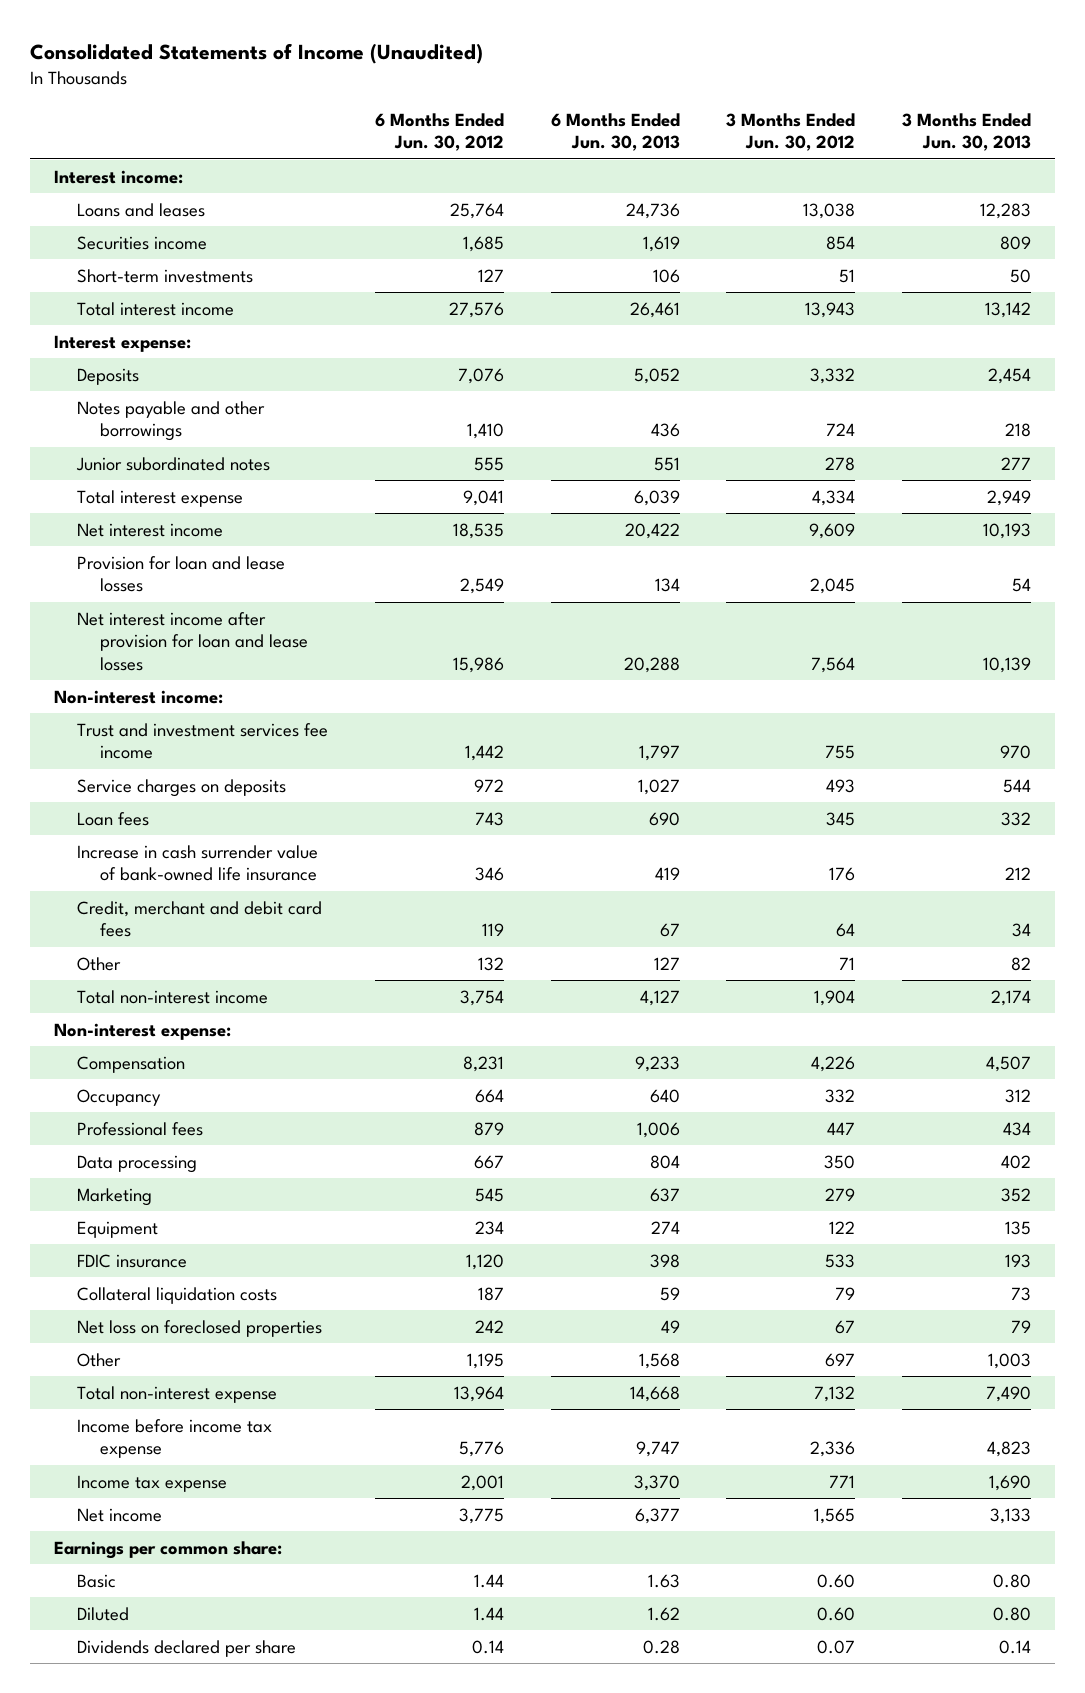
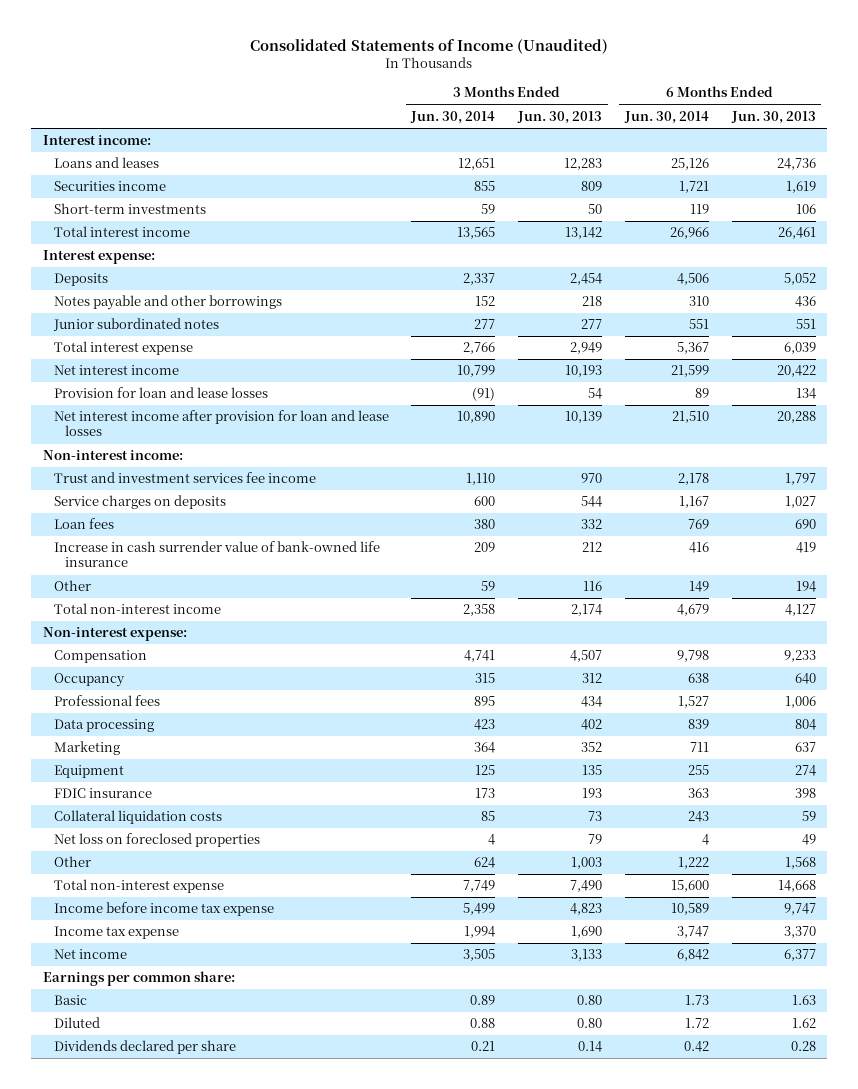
- | 6 Months Ended Jun. 30, 2012 | 6 Months Ended Jun. 30, 2013 | 3 Months Ended Jun. 30, 2012 | 3 Months Ended Jun. 30, 2013
+ | 3 Months Ended Jun. 30, 2014 | 3 Months Ended Jun. 30, 2013 | 6 Months Ended Jun. 30, 2014 | 6 Months Ended Jun. 30, 2013
- Credit, merchant and debit card fees | 119 | 67 | 64 | 34
- Other | 132 | 127 | 71 | 82
+ Other | 59 | 116 | 149 | 194

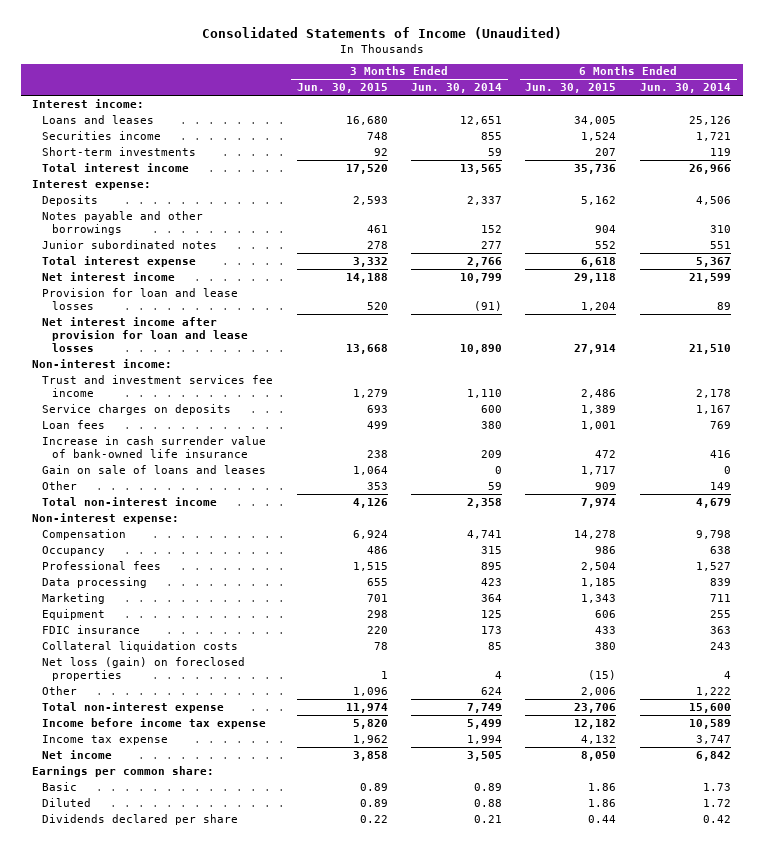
- | 3 Months Ended Jun. 30, 2014 | 3 Months Ended Jun. 30, 2013 | 6 Months Ended Jun. 30, 2014 | 6 Months Ended Jun. 30, 2013
+ | 3 Months Ended Jun. 30, 2015 | 3 Months Ended Jun. 30, 2014 | 6 Months Ended Jun. 30, 2015 | 6 Months Ended Jun. 30, 2014
+ Gain on sale of loans and leases | 1,064 | 0 | 1,717 | 0
- Net loss on foreclosed properties | 4 | 79 | 4 | 49
+ Net loss (gain) on foreclosed properties | 1 | 4 | (15) | 4

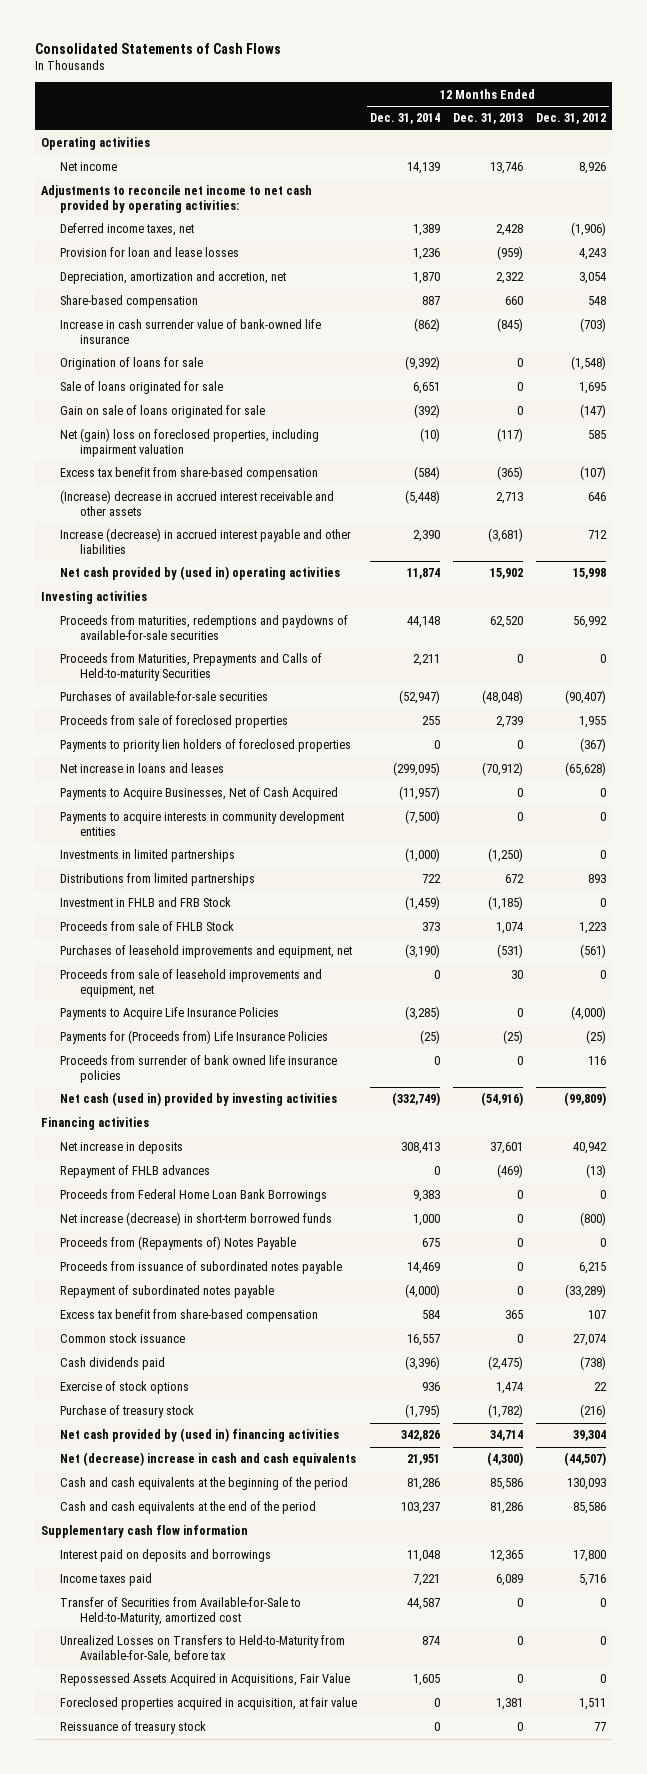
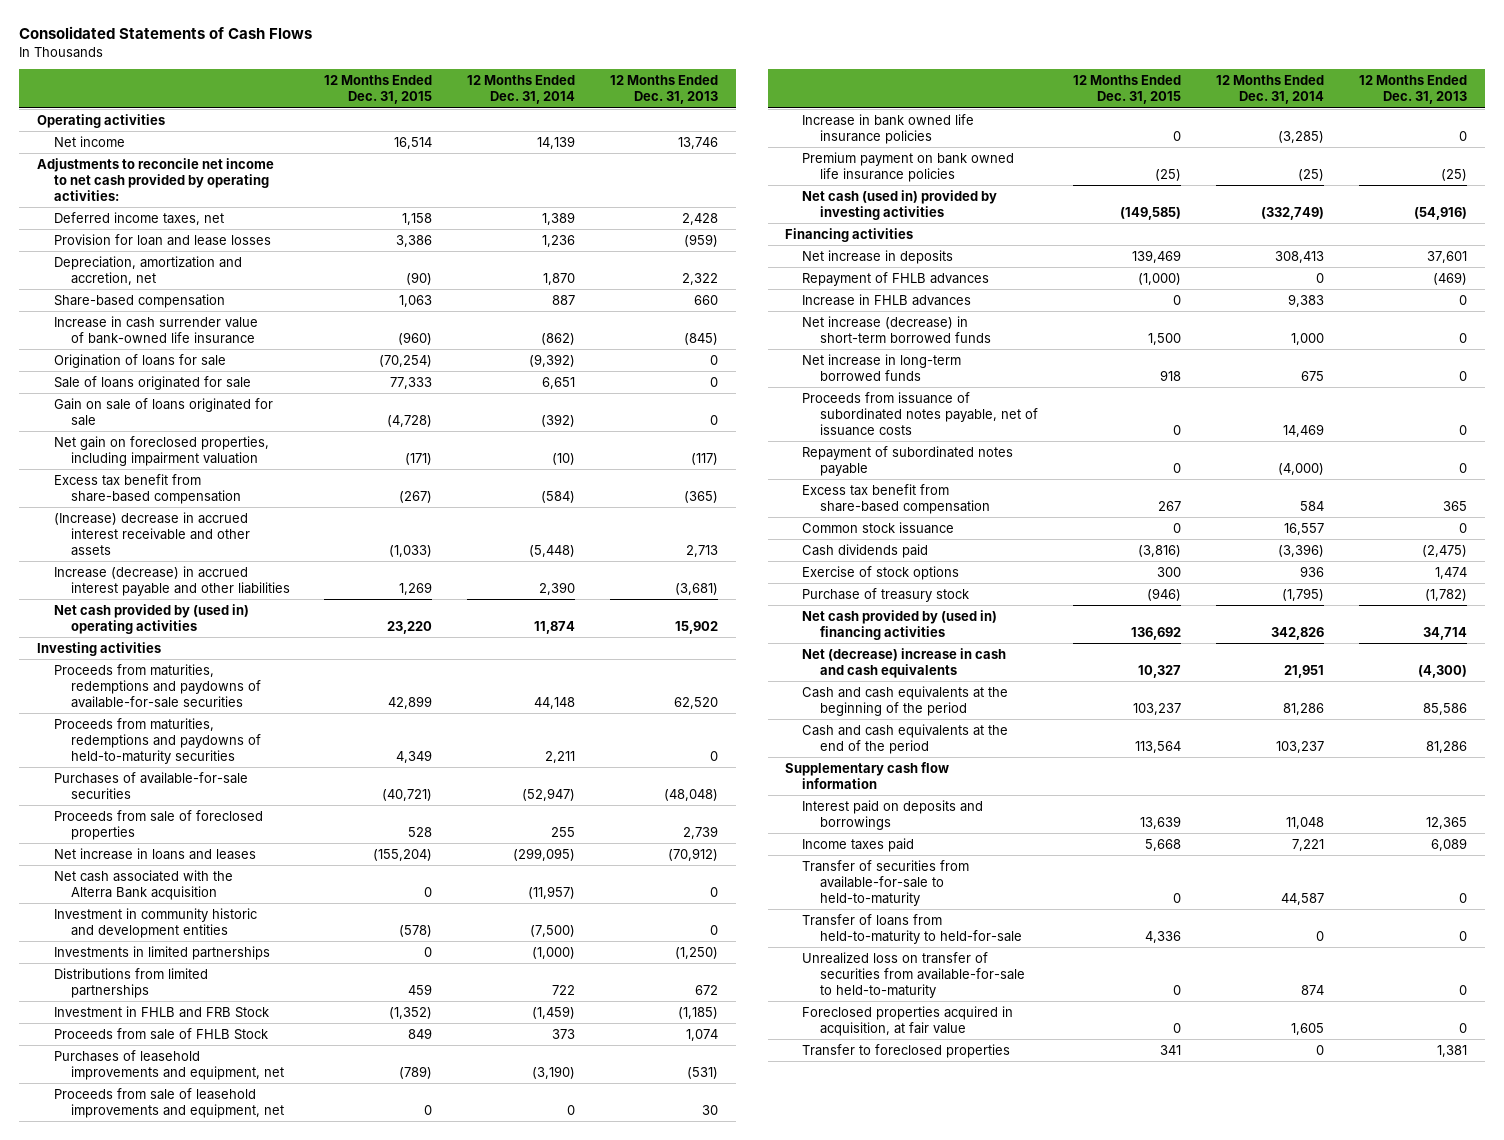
- | 12 Months Ended Dec. 31, 2014 | 12 Months Ended Dec. 31, 2013 | 12 Months Ended Dec. 31, 2012
+ | 12 Months Ended Dec. 31, 2015 | 12 Months Ended Dec. 31, 2014 | 12 Months Ended Dec. 31, 2013
- Net (gain) loss on foreclosed properties, including impairment valuation | (10) | (117) | 585
+ Net gain on foreclosed properties, including impairment valuation | (171) | (10) | (117)
- Proceeds from Maturities, Prepayments and Calls of Held-to-maturity Securities | 2,211 | 0 | 0
+ Proceeds from maturities, redemptions and paydowns of held-to-maturity securities | 4,349 | 2,211 | 0
- Payments to priority lien holders of foreclosed properties | 0 | 0 | (367)
- Payments to Acquire Businesses, Net of Cash Acquired | (11,957) | 0 | 0
- Payments to acquire interests in community development entities | (7,500) | 0 | 0
+ Net cash associated with the Alterra Bank acquisition | 0 | (11,957) | 0
+ Investment in community historic and development entities | (578) | (7,500) | 0
- Payments to Acquire Life Insurance Policies | (3,285) | 0 | (4,000)
- Payments for (Proceeds from) Life Insurance Policies | (25) | (25) | (25)
- Proceeds from surrender of bank owned life insurance policies | 0 | 0 | 116
+ Increase in bank owned life insurance policies | 0 | (3,285) | 0
+ Premium payment on bank owned life insurance policies | (25) | (25) | (25)
- Proceeds from Federal Home Loan Bank Borrowings | 9,383 | 0 | 0
+ Increase in FHLB advances | 0 | 9,383 | 0
- Proceeds from (Repayments of) Notes Payable | 675 | 0 | 0
- Proceeds from issuance of subordinated notes payable | 14,469 | 0 | 6,215
+ Net increase in long-term borrowed funds | 918 | 675 | 0
+ Proceeds from issuance of subordinated notes payable, net of issuance costs | 0 | 14,469 | 0
- Transfer of Securities from Available-for-Sale to Held-to-Maturity, amortized cost | 44,587 | 0 | 0
- Unrealized Losses on Transfers to Held-to-Maturity from Available-for-Sale, before tax | 874 | 0 | 0
- Repossessed Assets Acquired in Acquisitions, Fair Value | 1,605 | 0 | 0
- Foreclosed properties acquired in acquisition, at fair value | 0 | 1,381 | 1,511
- Reissuance of treasury stock | 0 | 0 | 77
+ Transfer of securities from available-for-sale to held-to-maturity | 0 | 44,587 | 0
+ Transfer of loans from held-to-maturity to held-for-sale | 4,336 | 0 | 0
+ Unrealized loss on transfer of securities from available-for-sale to held-to-maturity | 0 | 874 | 0
+ Foreclosed properties acquired in acquisition, at fair value | 0 | 1,605 | 0
+ Transfer to foreclosed properties | 341 | 0 | 1,381

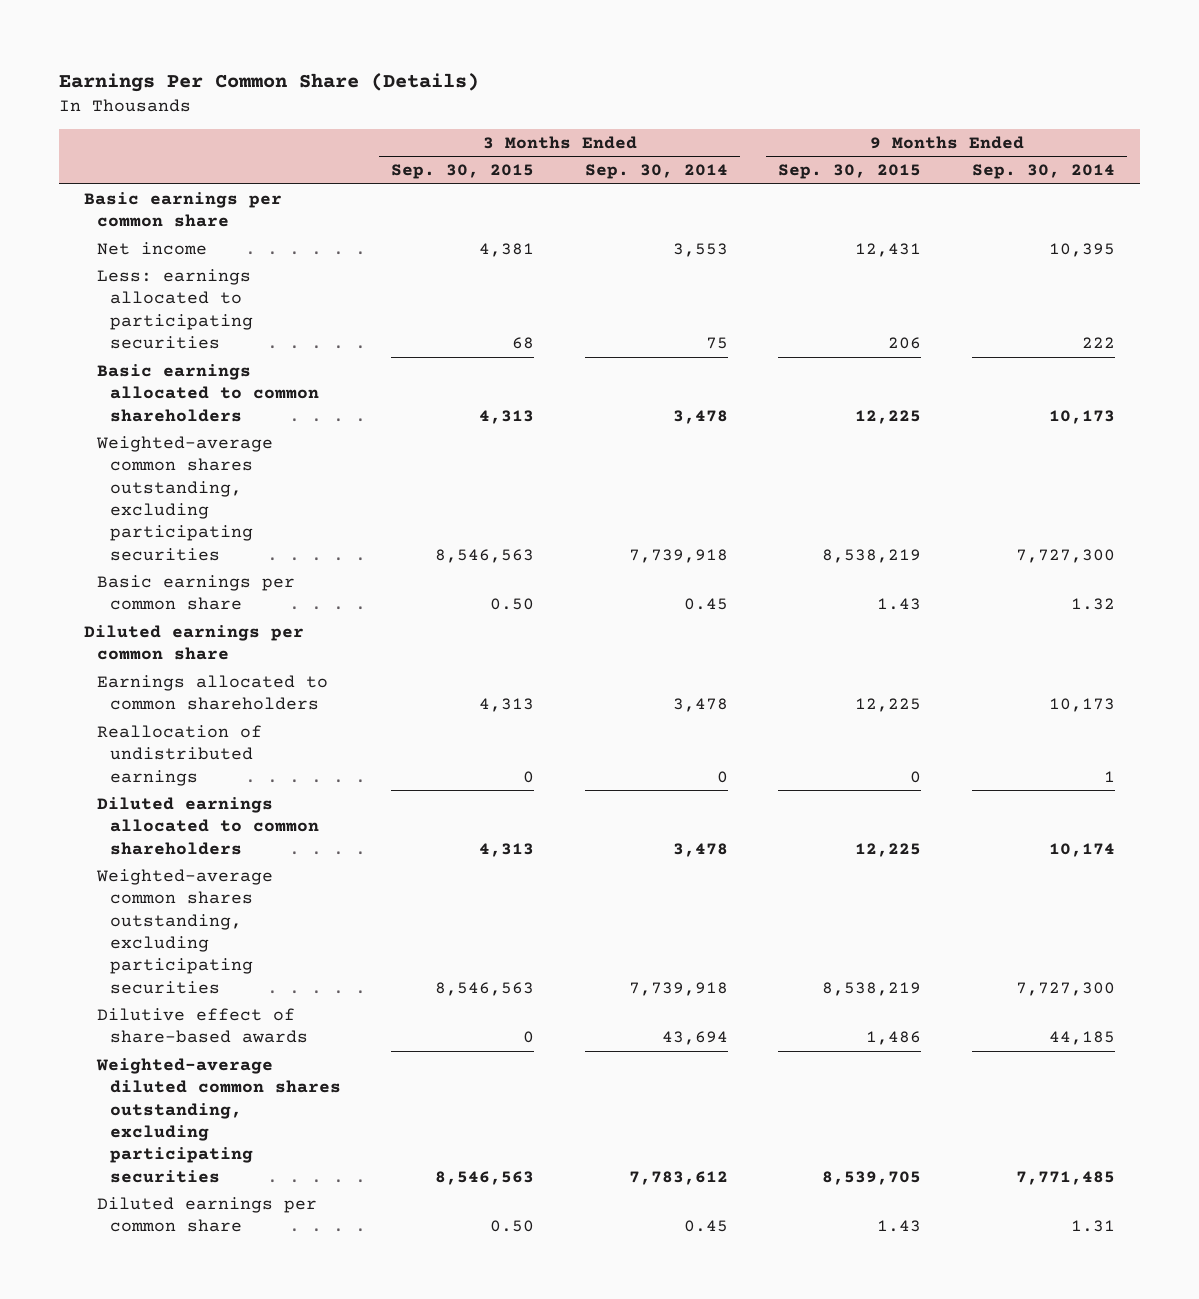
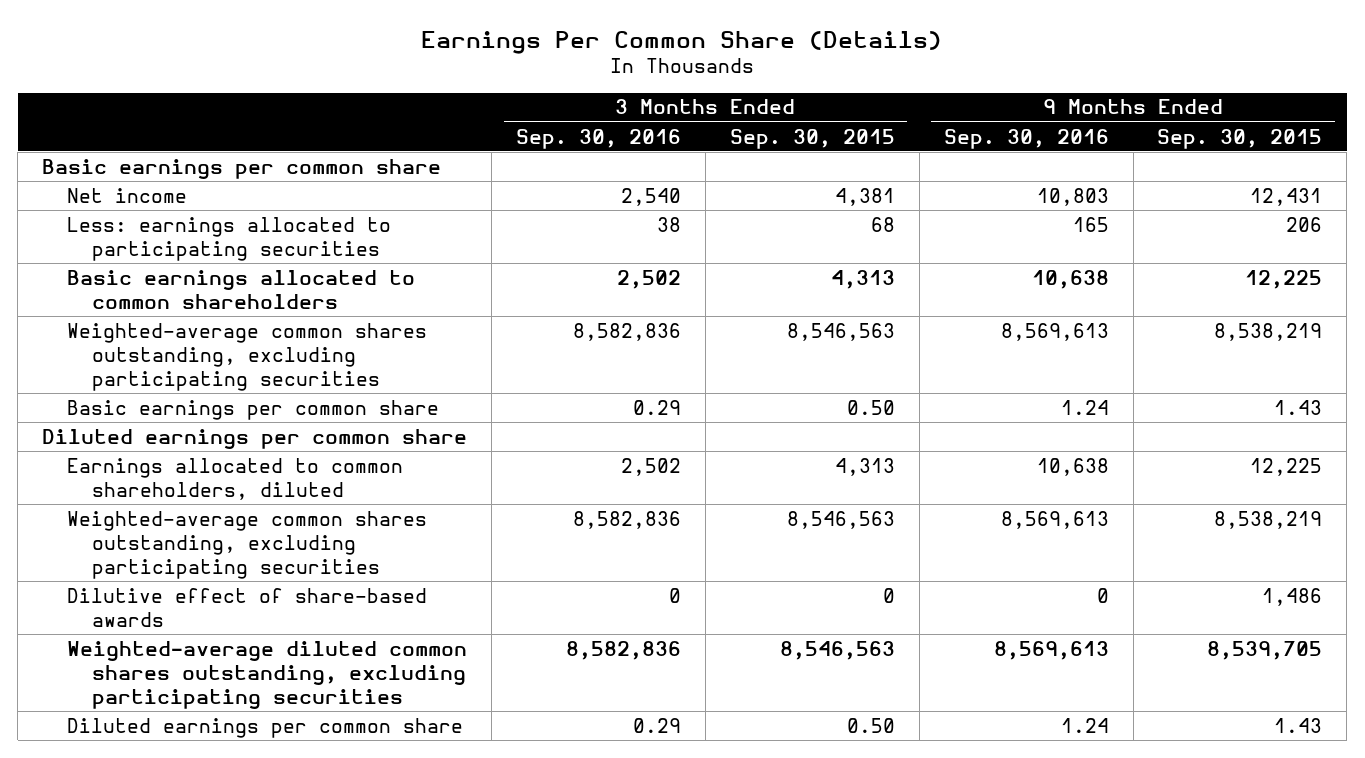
- | 3 Months Ended Sep. 30, 2015 | 3 Months Ended Sep. 30, 2014 | 9 Months Ended Sep. 30, 2015 | 9 Months Ended Sep. 30, 2014
+ | 3 Months Ended Sep. 30, 2016 | 3 Months Ended Sep. 30, 2015 | 9 Months Ended Sep. 30, 2016 | 9 Months Ended Sep. 30, 2015
- Earnings allocated to common shareholders | 4,313 | 3,478 | 12,225 | 10,173
- Reallocation of undistributed earnings | 0 | 0 | 0 | 1
- Diluted earnings allocated to common shareholders | 4,313 | 3,478 | 12,225 | 10,174
+ Earnings allocated to common shareholders, diluted | 2,502 | 4,313 | 10,638 | 12,225

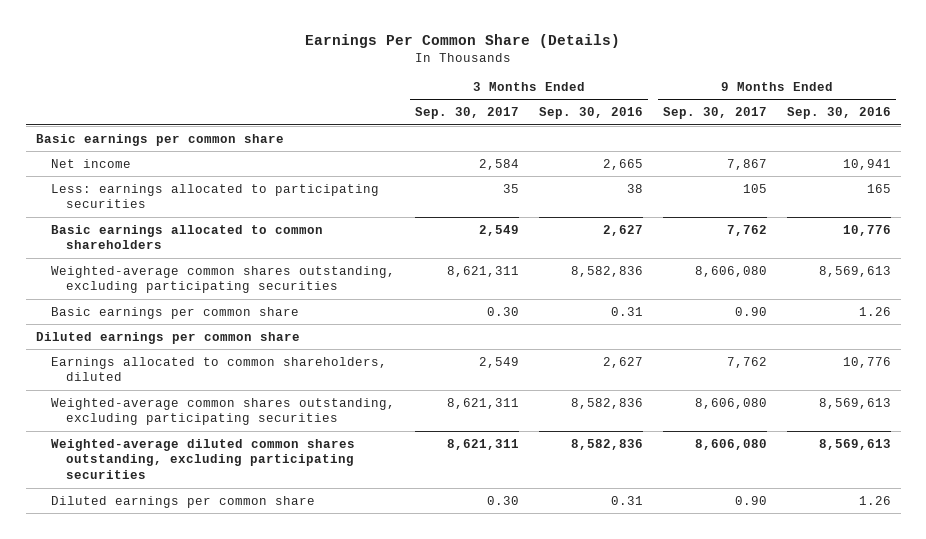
- | 3 Months Ended Sep. 30, 2016 | 3 Months Ended Sep. 30, 2015 | 9 Months Ended Sep. 30, 2016 | 9 Months Ended Sep. 30, 2015
+ | 3 Months Ended Sep. 30, 2017 | 3 Months Ended Sep. 30, 2016 | 9 Months Ended Sep. 30, 2017 | 9 Months Ended Sep. 30, 2016
- Net income | 2,540 | 4,381 | 10,803 | 12,431
+ Net income | 2,584 | 2,665 | 7,867 | 10,941
- Basic earnings allocated to common shareholders | 2,502 | 4,313 | 10,638 | 12,225
+ Basic earnings allocated to common shareholders | 2,549 | 2,627 | 7,762 | 10,776
- Basic earnings per common share | 0.29 | 0.50 | 1.24 | 1.43
+ Basic earnings per common share | 0.30 | 0.31 | 0.90 | 1.26
- Earnings allocated to common shareholders, diluted | 2,502 | 4,313 | 10,638 | 12,225
+ Earnings allocated to common shareholders, diluted | 2,549 | 2,627 | 7,762 | 10,776
- Dilutive effect of share-based awards | 0 | 0 | 0 | 1,486
- Diluted earnings per common share | 0.29 | 0.50 | 1.24 | 1.43
+ Diluted earnings per common share | 0.30 | 0.31 | 0.90 | 1.26

